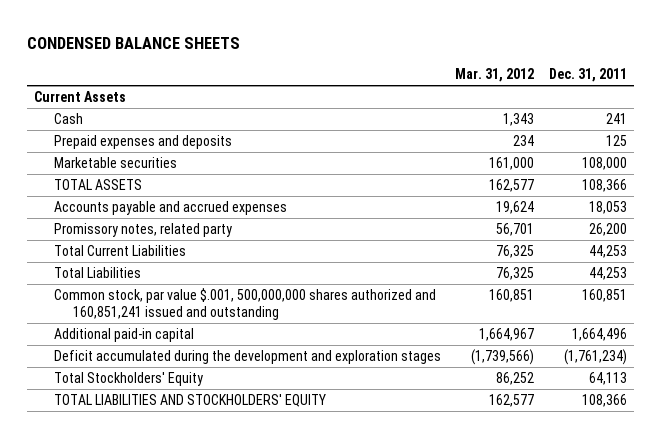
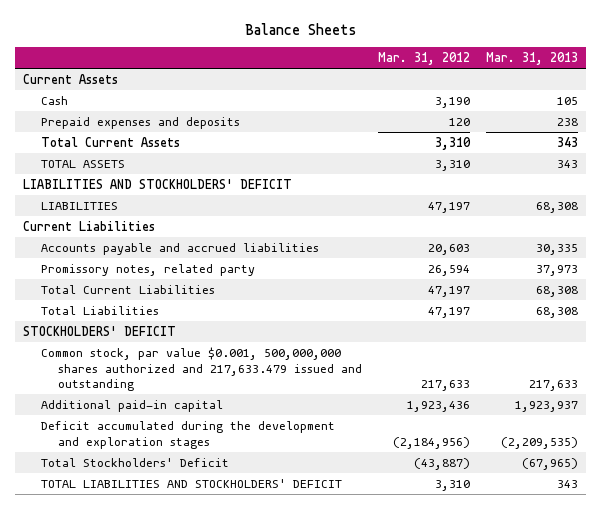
- CONDENSED BALANCE SHEETS
+ Balance Sheets
- | Mar. 31, 2012 | Dec. 31, 2011
+ | Mar. 31, 2012 | Mar. 31, 2013
- Cash | 1,343 | 241
- Prepaid expenses and deposits | 234 | 125
- Marketable securities | 161,000 | 108,000
- TOTAL ASSETS | 162,577 | 108,366
- Accounts payable and accrued expenses | 19,624 | 18,053
- Promissory notes, related party | 56,701 | 26,200
- Total Current Liabilities | 76,325 | 44,253
- Total Liabilities | 76,325 | 44,253
- Common stock, par value $.001, 500,000,000 shares authorized and 160,851,241 issued and outstanding | 160,851 | 160,851
- Additional paid-in capital | 1,664,967 | 1,664,496
- Deficit accumulated during the development and exploration stages | (1,739,566) | (1,761,234)
- Total Stockholders' Equity | 86,252 | 64,113
- TOTAL LIABILITIES AND STOCKHOLDERS' EQUITY | 162,577 | 108,366
+ Cash | 3,190 | 105
+ Prepaid expenses and deposits | 120 | 238
+ Total Current Assets | 3,310 | 343
+ TOTAL ASSETS | 3,310 | 343
+ LIABILITIES AND STOCKHOLDERS' DEFICIT
+ LIABILITIES | 47,197 | 68,308
+ Current Liabilities
+ Accounts payable and accrued liabilities | 20,603 | 30,335
+ Promissory notes, related party | 26,594 | 37,973
+ Total Current Liabilities | 47,197 | 68,308
+ Total Liabilities | 47,197 | 68,308
+ STOCKHOLDERS' DEFICIT
+ Common stock, par value $0.001, 500,000,000 shares authorized and 217,633.479 issued and outstanding | 217,633 | 217,633
+ Additional paid-in capital | 1,923,436 | 1,923,937
+ Deficit accumulated during the development and exploration stages | (2,184,956) | (2,209,535)
+ Total Stockholders' Deficit | (43,887) | (67,965)
+ TOTAL LIABILITIES AND STOCKHOLDERS' DEFICIT | 3,310 | 343

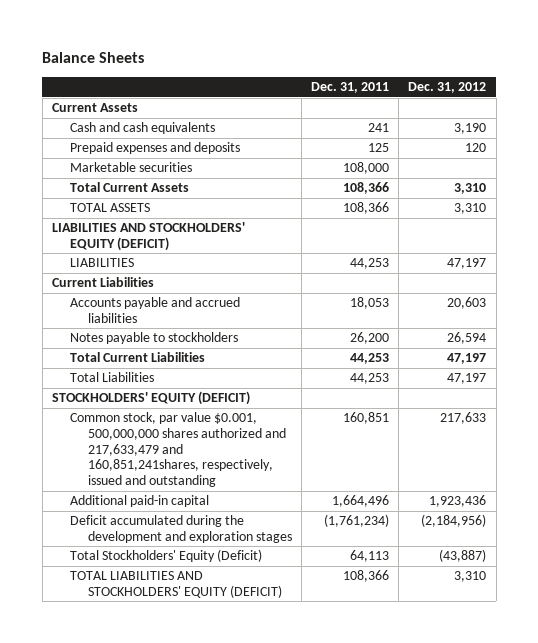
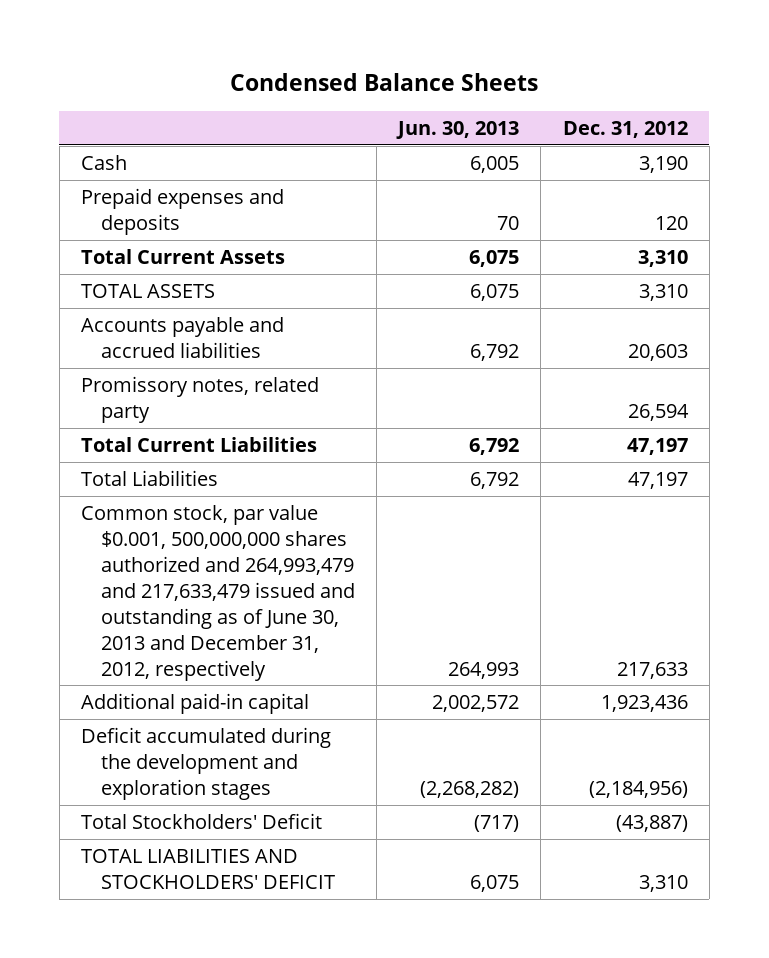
- Balance Sheets
+ Condensed Balance Sheets
- | Dec. 31, 2011 | Dec. 31, 2012
+ | Jun. 30, 2013 | Dec. 31, 2012
- Current Assets
- Cash and cash equivalents | 241 | 3,190
+ Cash | 6,005 | 3,190
- Marketable securities | 108,000 |
- LIABILITIES AND STOCKHOLDERS' EQUITY (DEFICIT)
- LIABILITIES | 44,253 | 47,197
- Current Liabilities
- Notes payable to stockholders | 26,200 | 26,594
+ Promissory notes, related party | | 26,594
- STOCKHOLDERS' EQUITY (DEFICIT)
- Common stock, par value $0.001, 500,000,000 shares authorized and 217,633,479 and 160,851,241shares, respectively, issued and outstanding | 160,851 | 217,633
+ Common stock, par value $0.001, 500,000,000 shares authorized and 264,993,479 and 217,633,479 issued and outstanding as of June 30, 2013 and December 31, 2012, respectively | 264,993 | 217,633
- Total Stockholders' Equity (Deficit) | 64,113 | (43,887)
- TOTAL LIABILITIES AND STOCKHOLDERS' EQUITY (DEFICIT) | 108,366 | 3,310
+ Total Stockholders' Deficit | (717) | (43,887)
+ TOTAL LIABILITIES AND STOCKHOLDERS' DEFICIT | 6,075 | 3,310

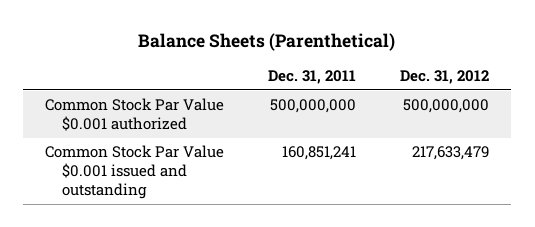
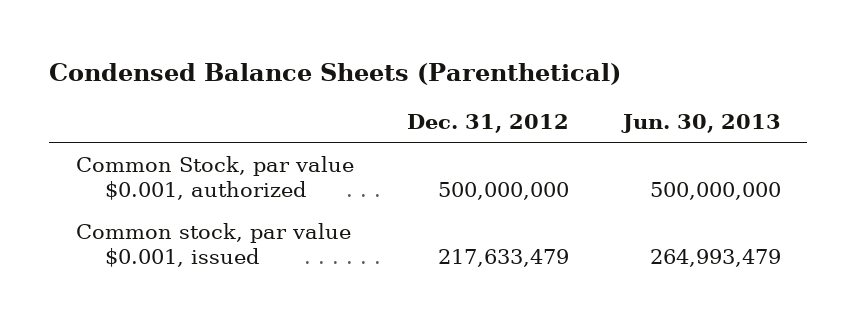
- Balance Sheets (Parenthetical)
+ Condensed Balance Sheets (Parenthetical)
- | Dec. 31, 2011 | Dec. 31, 2012
+ | Dec. 31, 2012 | Jun. 30, 2013
- Common Stock Par Value $0.001 authorized | 500,000,000 | 500,000,000
- Common Stock Par Value $0.001 issued and outstanding | 160,851,241 | 217,633,479
+ Common Stock, par value $0.001, authorized | 500,000,000 | 500,000,000
+ Common stock, par value $0.001, issued | 217,633,479 | 264,993,479

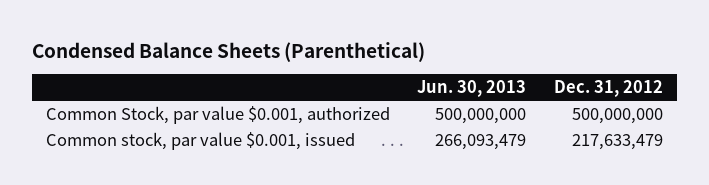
- | Dec. 31, 2012 | Jun. 30, 2013
+ | Jun. 30, 2013 | Dec. 31, 2012
- Common stock, par value $0.001, issued | 217,633,479 | 264,993,479
+ Common stock, par value $0.001, issued | 266,093,479 | 217,633,479

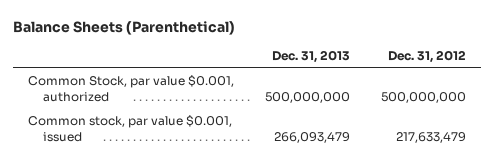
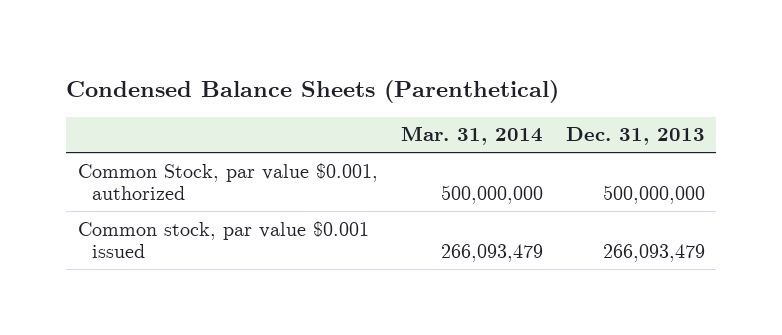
- Balance Sheets (Parenthetical)
+ Condensed Balance Sheets (Parenthetical)
- | Dec. 31, 2013 | Dec. 31, 2012
+ | Mar. 31, 2014 | Dec. 31, 2013
- Common stock, par value $0.001, issued | 266,093,479 | 217,633,479
+ Common stock, par value $0.001 issued | 266,093,479 | 266,093,479

